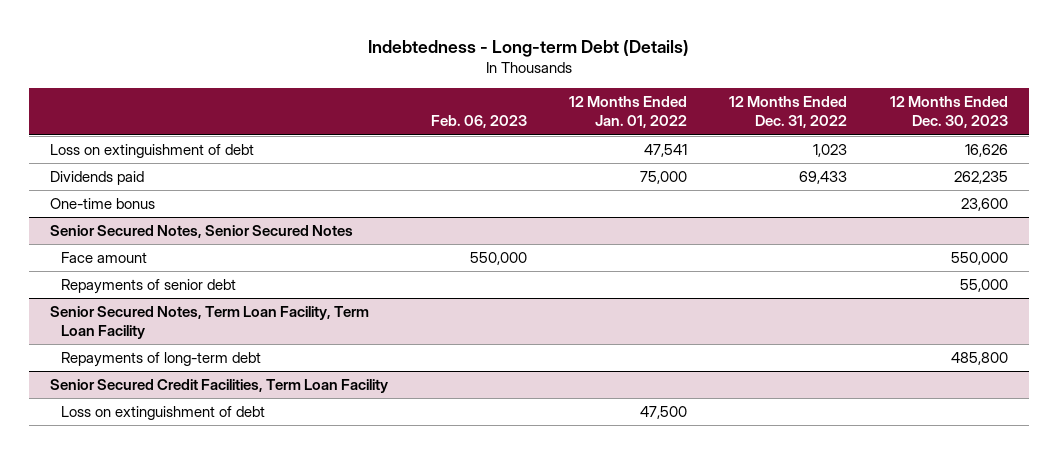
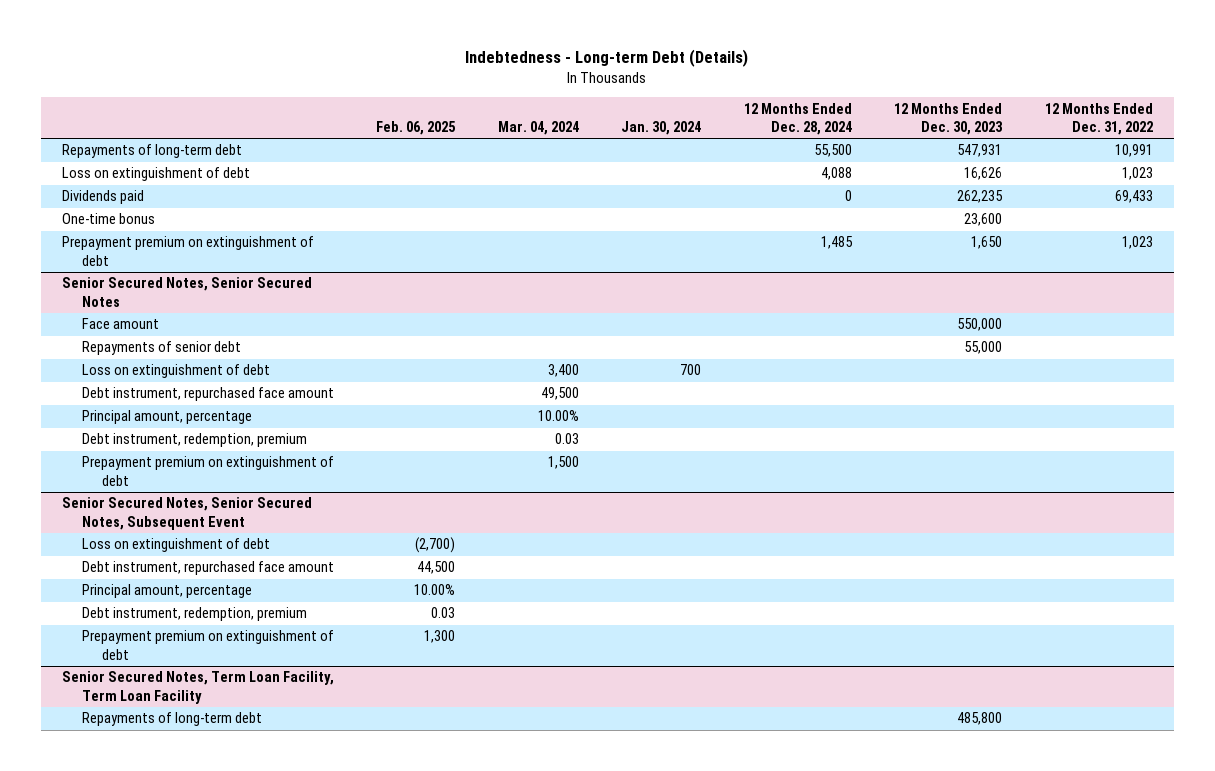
- | Feb. 06, 2023 | 12 Months Ended Jan. 01, 2022 | 12 Months Ended Dec. 31, 2022 | 12 Months Ended Dec. 30, 2023
+ | Feb. 06, 2025 | Mar. 04, 2024 | Jan. 30, 2024 | 12 Months Ended Dec. 28, 2024 | 12 Months Ended Dec. 30, 2023 | 12 Months Ended Dec. 31, 2022
+ Repayments of long-term debt | | | | 55,500 | 547,931 | 10,991
+ Prepayment premium on extinguishment of debt | | | | 1,485 | 1,650 | 1,023
@ Senior Secured Notes, Senior Secured Notes
+ Loss on extinguishment of debt | | 3,400 | 700 | | |
+ Debt instrument, repurchased face amount | | 49,500 | | | |
+ Principal amount, percentage | | 10.00% | | | |
+ Debt instrument, redemption, premium | | 0.03 | | | |
+ Prepayment premium on extinguishment of debt | | 1,500 | | | |
+ Senior Secured Notes, Senior Secured Notes, Subsequent Event
+ Loss on extinguishment of debt | (2,700) | | | | |
+ Debt instrument, repurchased face amount | 44,500 | | | | |
+ Principal amount, percentage | 10.00% | | | | |
+ Debt instrument, redemption, premium | 0.03 | | | | |
+ Prepayment premium on extinguishment of debt | 1,300 | | | | |
- Senior Secured Credit Facilities, Term Loan Facility
- Loss on extinguishment of debt | | 47,500 | |

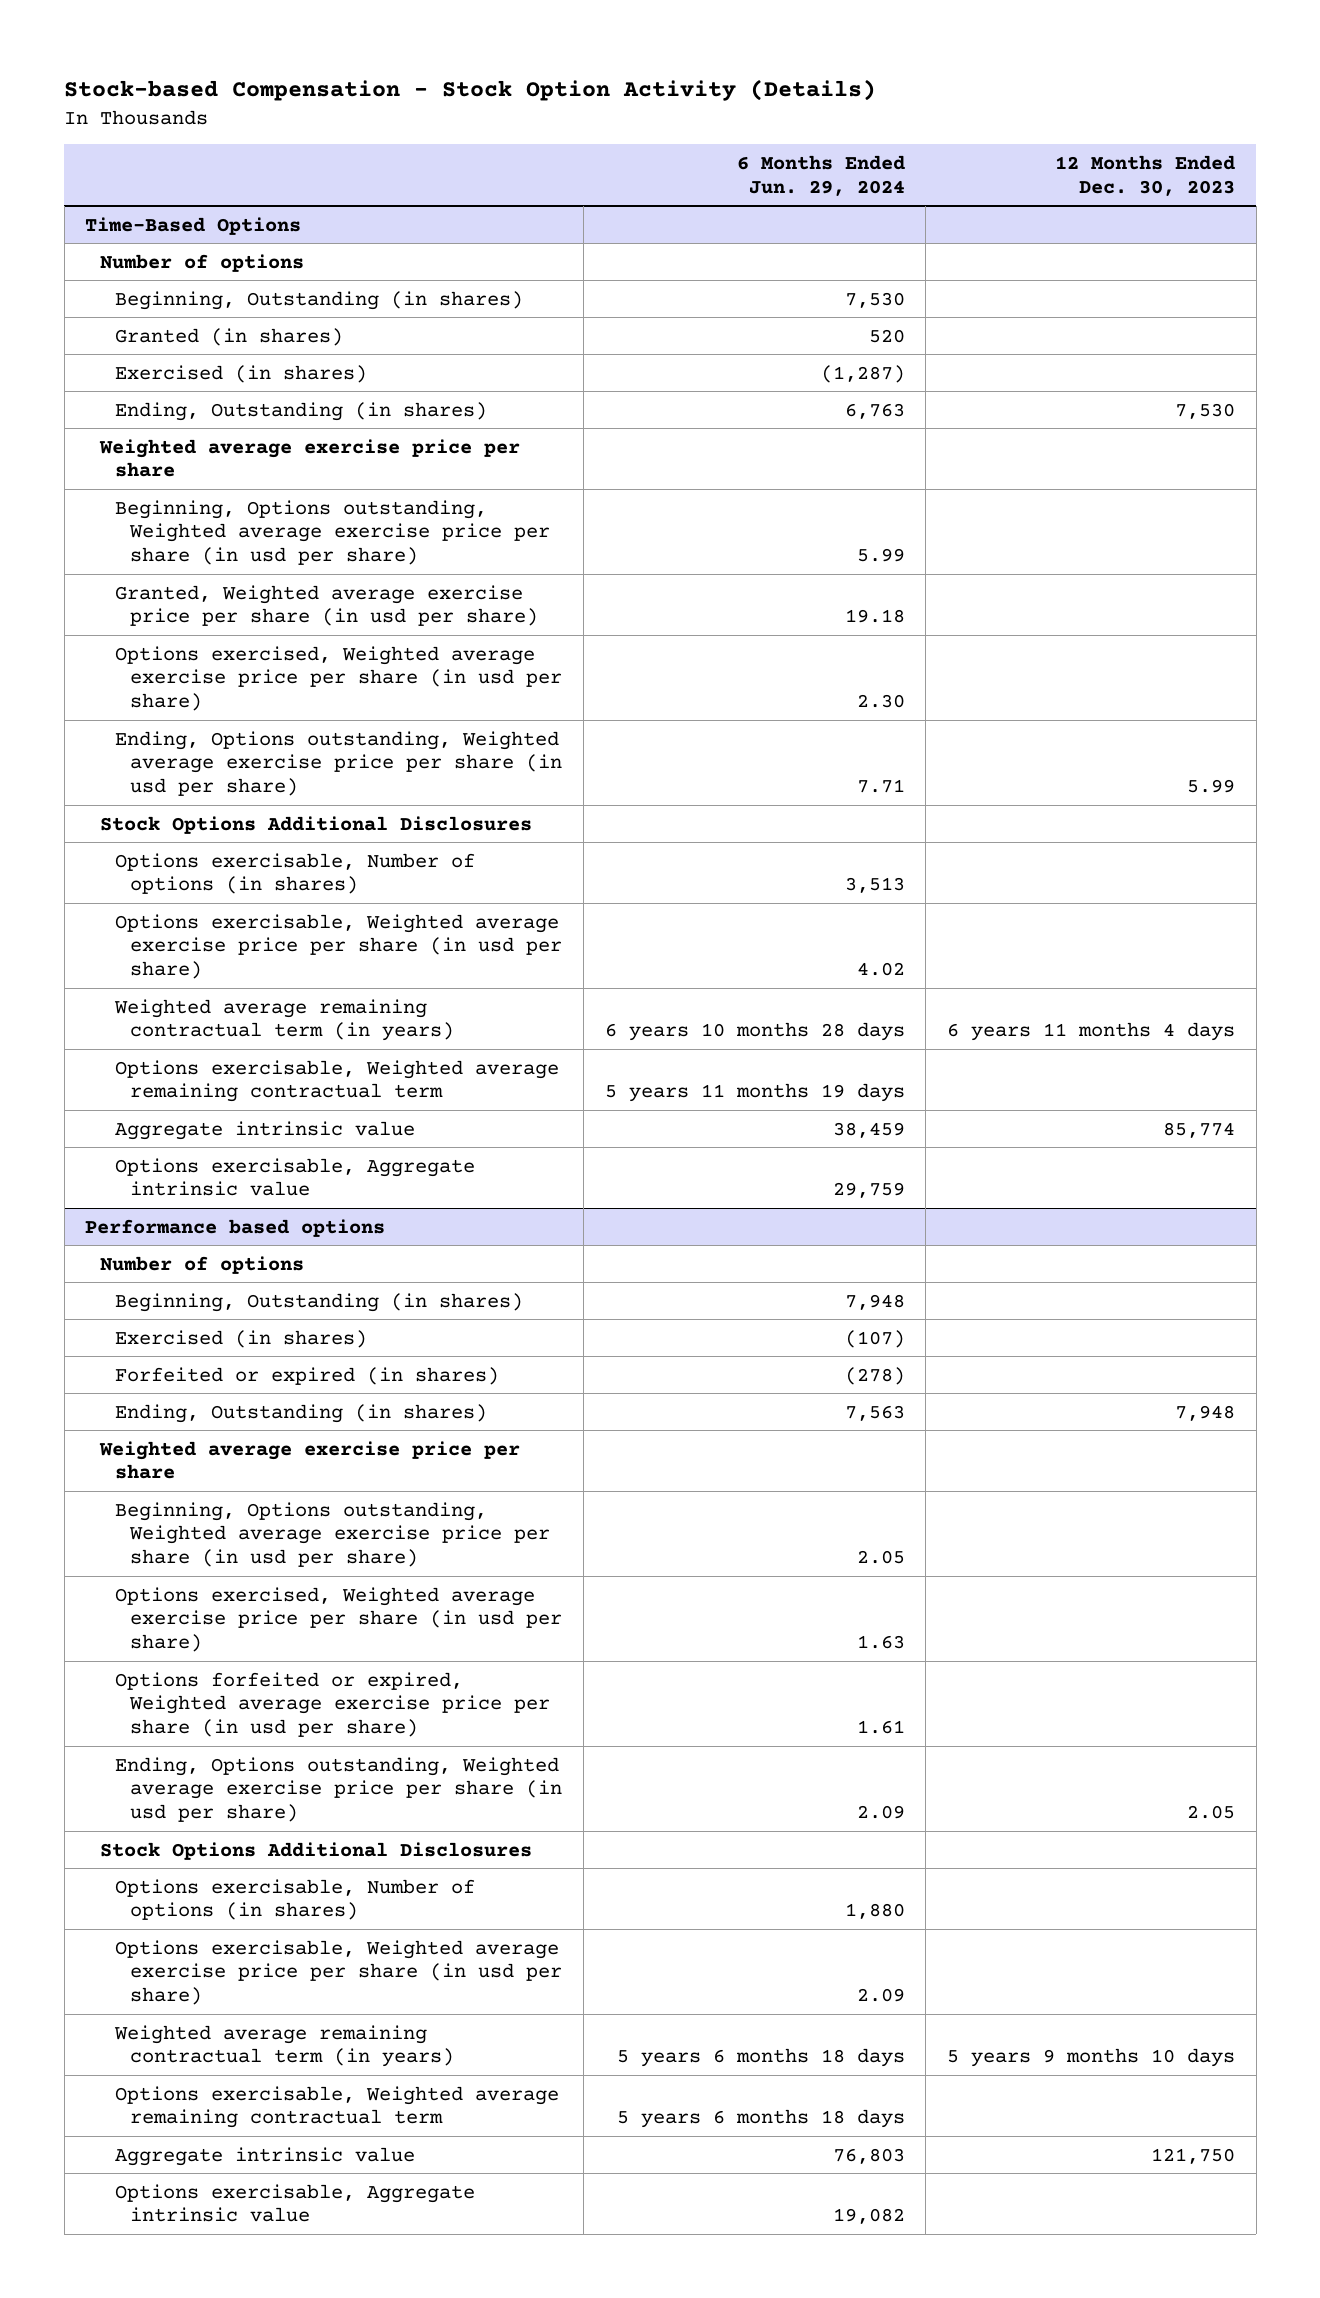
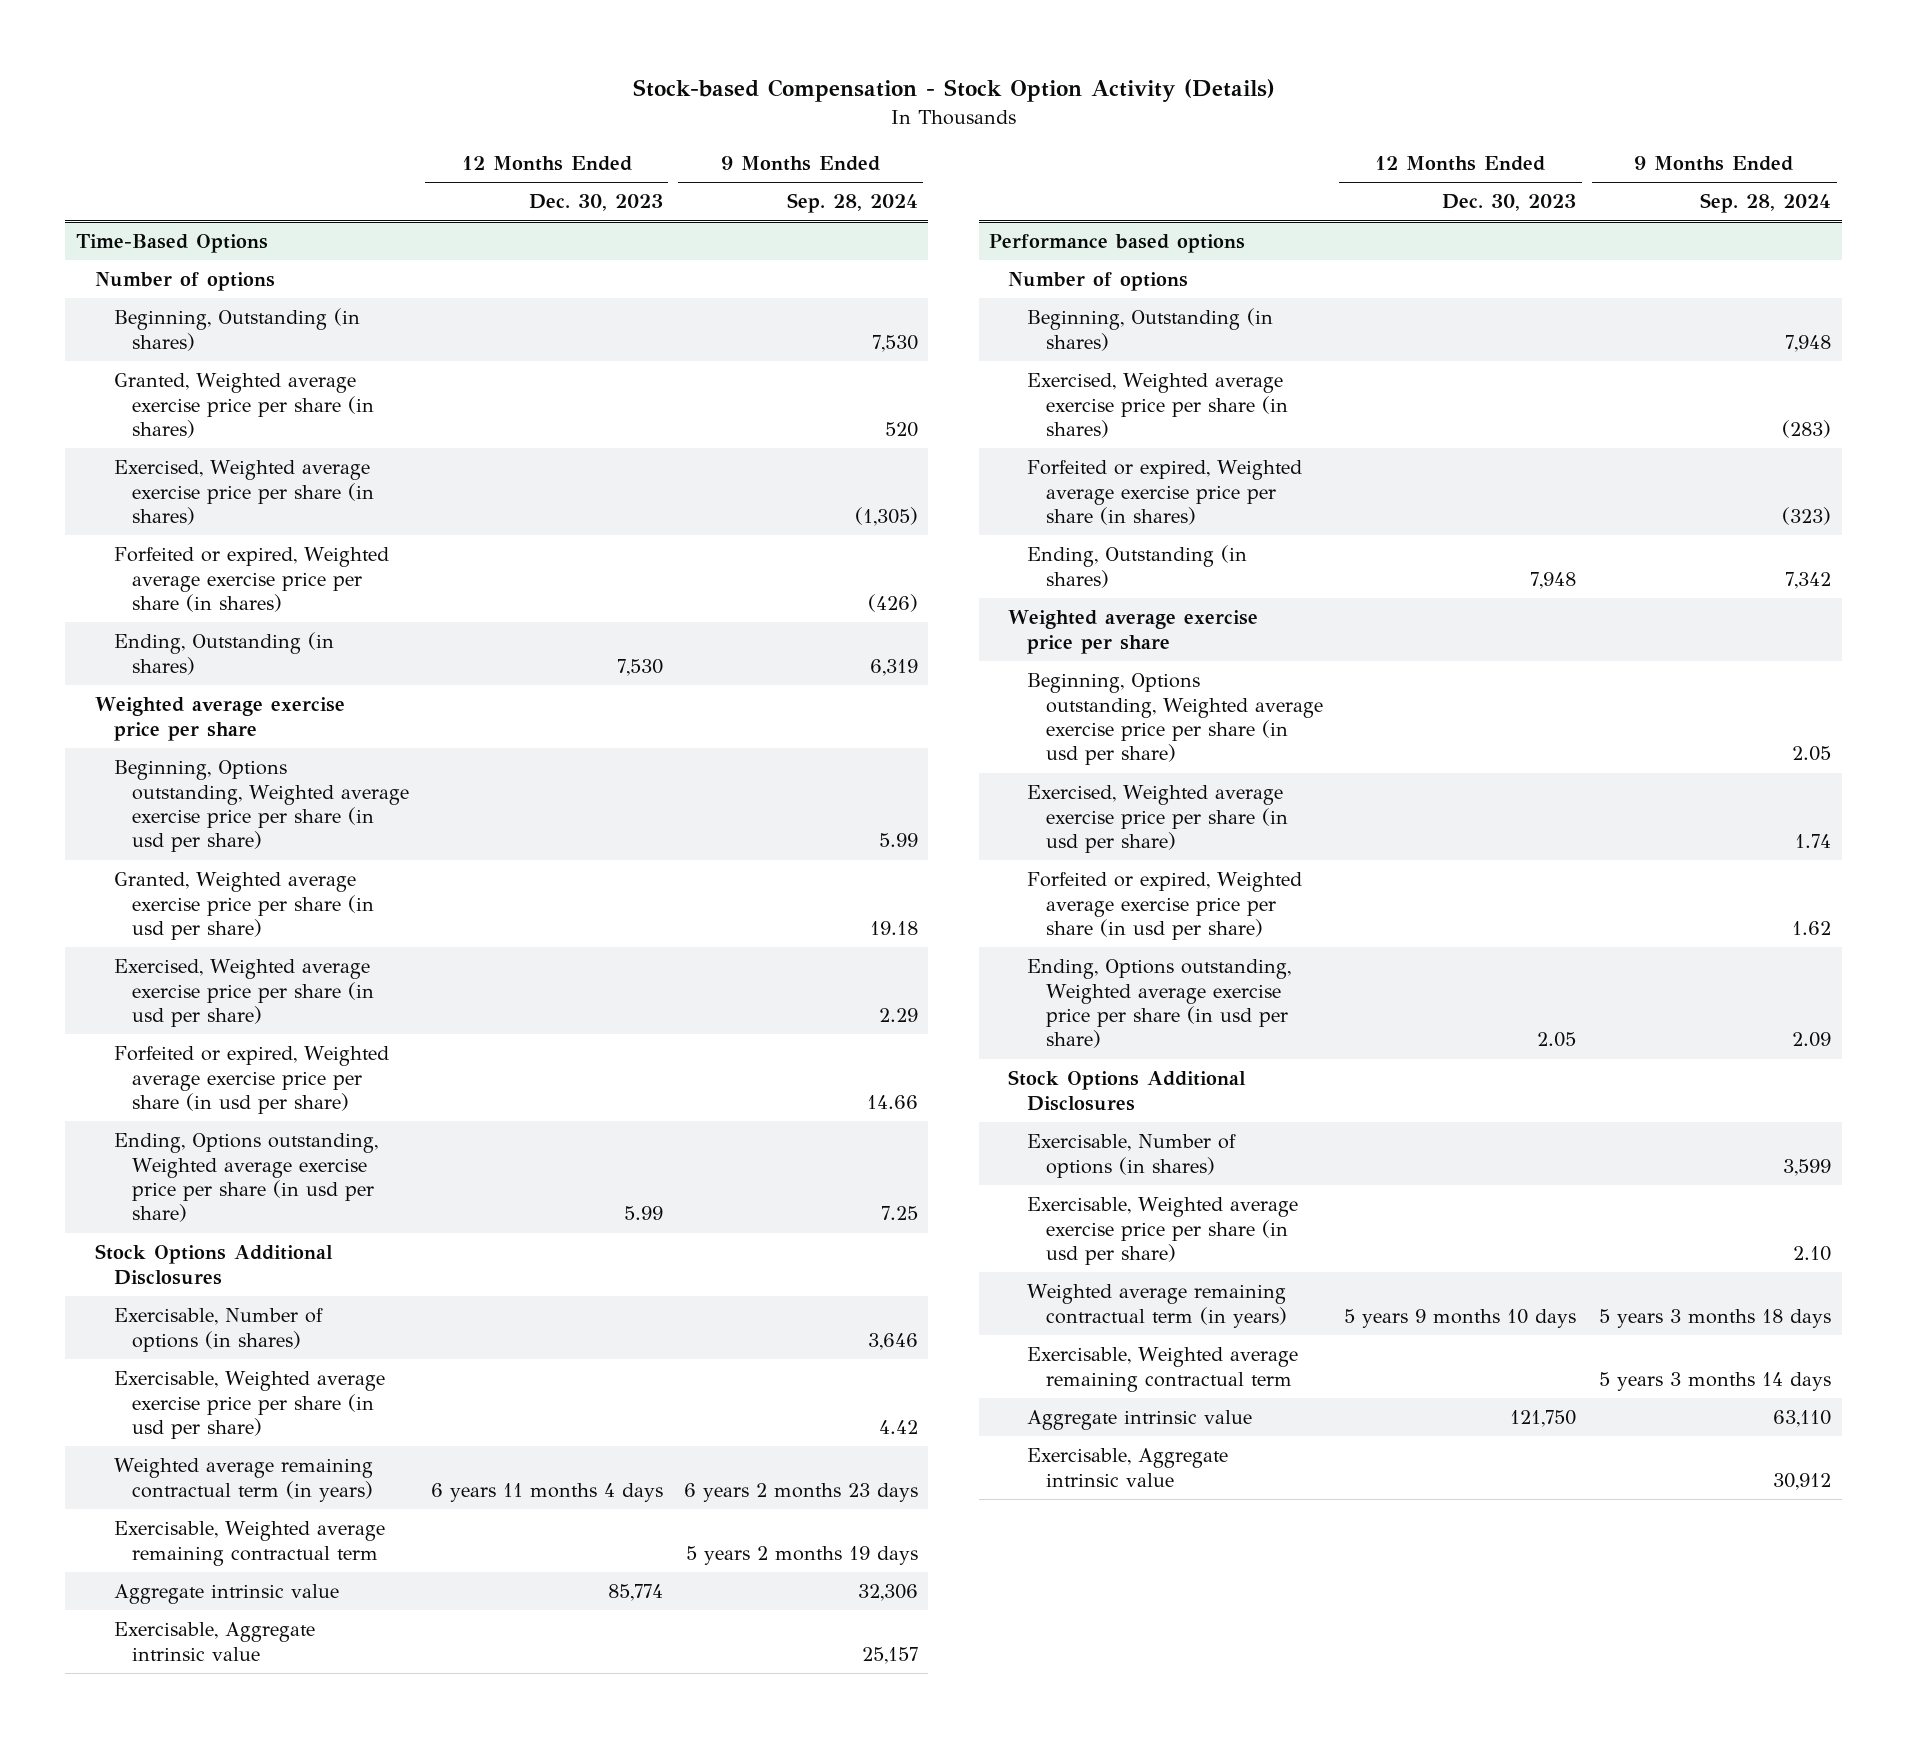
- | 6 Months Ended Jun. 29, 2024 | 12 Months Ended Dec. 30, 2023
+ | 12 Months Ended Dec. 30, 2023 | 9 Months Ended Sep. 28, 2024
@ Time-Based Options
- Granted (in shares) | 520 |
- Exercised (in shares) | (1,287) |
+ Granted, Weighted average exercise price per share (in shares) | | 520
+ Exercised, Weighted average exercise price per share (in shares) | | (1,305)
+ Forfeited or expired, Weighted average exercise price per share (in shares) | | (426)
- Options exercised, Weighted average exercise price per share (in usd per share) | 2.30 |
+ Exercised, Weighted average exercise price per share (in usd per share) | | 2.29
+ Forfeited or expired, Weighted average exercise price per share (in usd per share) | | 14.66
- Options exercisable, Number of options (in shares) | 3,513 |
- Options exercisable, Weighted average exercise price per share (in usd per share) | 4.02 |
+ Exercisable, Number of options (in shares) | | 3,646
+ Exercisable, Weighted average exercise price per share (in usd per share) | | 4.42
- Options exercisable, Weighted average remaining contractual term | 5 years 11 months 19 days |
+ Exercisable, Weighted average remaining contractual term | | 5 years 2 months 19 days
- Options exercisable, Aggregate intrinsic value | 29,759 |
+ Exercisable, Aggregate intrinsic value | | 25,157
@ Performance based options
- Exercised (in shares) | (107) |
- Forfeited or expired (in shares) | (278) |
+ Exercised, Weighted average exercise price per share (in shares) | | (283)
+ Forfeited or expired, Weighted average exercise price per share (in shares) | | (323)
- Options exercised, Weighted average exercise price per share (in usd per share) | 1.63 |
- Options forfeited or expired, Weighted average exercise price per share (in usd per share) | 1.61 |
+ Exercised, Weighted average exercise price per share (in usd per share) | | 1.74
+ Forfeited or expired, Weighted average exercise price per share (in usd per share) | | 1.62
- Options exercisable, Number of options (in shares) | 1,880 |
- Options exercisable, Weighted average exercise price per share (in usd per share) | 2.09 |
+ Exercisable, Number of options (in shares) | | 3,599
+ Exercisable, Weighted average exercise price per share (in usd per share) | | 2.10
- Options exercisable, Weighted average remaining contractual term | 5 years 6 months 18 days |
+ Exercisable, Weighted average remaining contractual term | | 5 years 3 months 14 days
- Options exercisable, Aggregate intrinsic value | 19,082 |
+ Exercisable, Aggregate intrinsic value | | 30,912

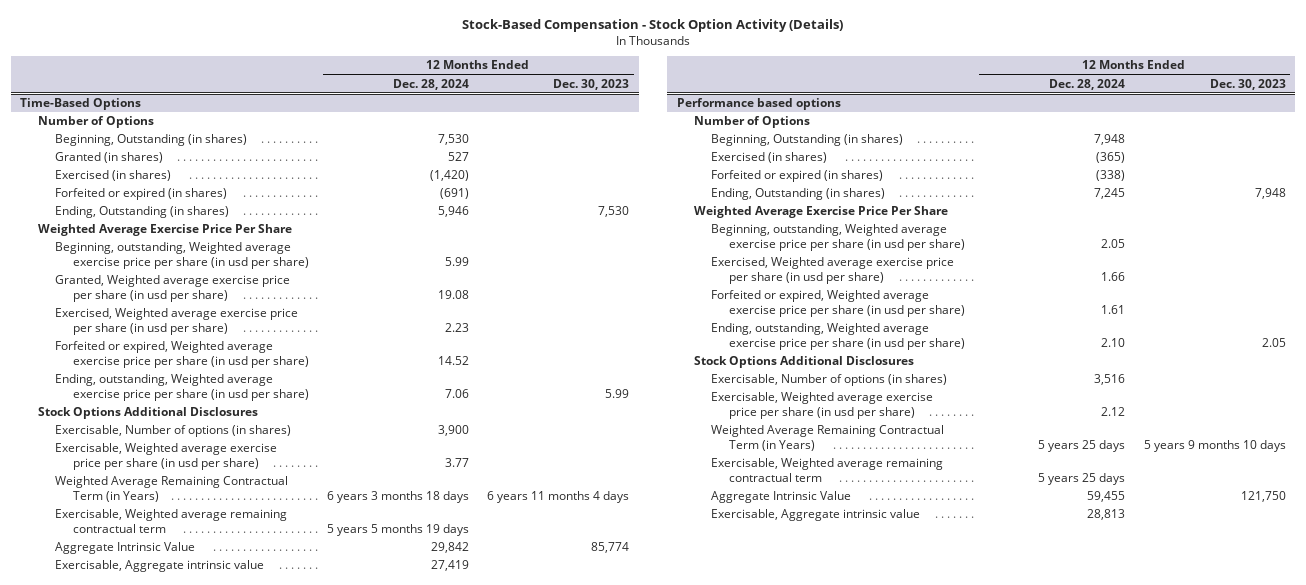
- Stock-based Compensation - Stock Option Activity (Details)
+ Stock-Based Compensation - Stock Option Activity (Details)
- | 12 Months Ended Dec. 30, 2023 | 9 Months Ended Sep. 28, 2024
+ | 12 Months Ended Dec. 28, 2024 | 12 Months Ended Dec. 30, 2023
@ Time-Based Options
- Number of options
+ Number of Options
- Granted, Weighted average exercise price per share (in shares) | | 520
- Exercised, Weighted average exercise price per share (in shares) | | (1,305)
- Forfeited or expired, Weighted average exercise price per share (in shares) | | (426)
+ Granted (in shares) | 527 |
+ Exercised (in shares) | (1,420) |
+ Forfeited or expired (in shares) | (691) |
- Weighted average exercise price per share
- Beginning, Options outstanding, Weighted average exercise price per share (in usd per share) | | 5.99
+ Weighted Average Exercise Price Per Share
+ Beginning, outstanding, Weighted average exercise price per share (in usd per share) | 5.99 |
- Ending, Options outstanding, Weighted average exercise price per share (in usd per share) | 5.99 | 7.25
+ Ending, outstanding, Weighted average exercise price per share (in usd per share) | 7.06 | 5.99
- Weighted average remaining contractual term (in years) | 6 years 11 months 4 days | 6 years 2 months 23 days
+ Weighted Average Remaining Contractual Term (in Years) | 6 years 3 months 18 days | 6 years 11 months 4 days
- Aggregate intrinsic value | 85,774 | 32,306
+ Aggregate Intrinsic Value | 29,842 | 85,774
@ Performance based options
- Number of options
+ Number of Options
- Exercised, Weighted average exercise price per share (in shares) | | (283)
- Forfeited or expired, Weighted average exercise price per share (in shares) | | (323)
+ Exercised (in shares) | (365) |
+ Forfeited or expired (in shares) | (338) |
- Weighted average exercise price per share
- Beginning, Options outstanding, Weighted average exercise price per share (in usd per share) | | 2.05
+ Weighted Average Exercise Price Per Share
+ Beginning, outstanding, Weighted average exercise price per share (in usd per share) | 2.05 |
- Ending, Options outstanding, Weighted average exercise price per share (in usd per share) | 2.05 | 2.09
+ Ending, outstanding, Weighted average exercise price per share (in usd per share) | 2.10 | 2.05
- Weighted average remaining contractual term (in years) | 5 years 9 months 10 days | 5 years 3 months 18 days
+ Weighted Average Remaining Contractual Term (in Years) | 5 years 25 days | 5 years 9 months 10 days
- Aggregate intrinsic value | 121,750 | 63,110
+ Aggregate Intrinsic Value | 59,455 | 121,750

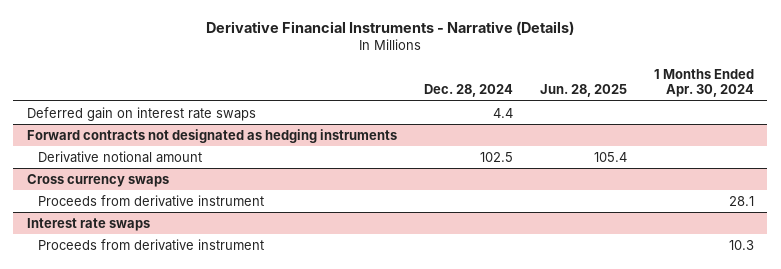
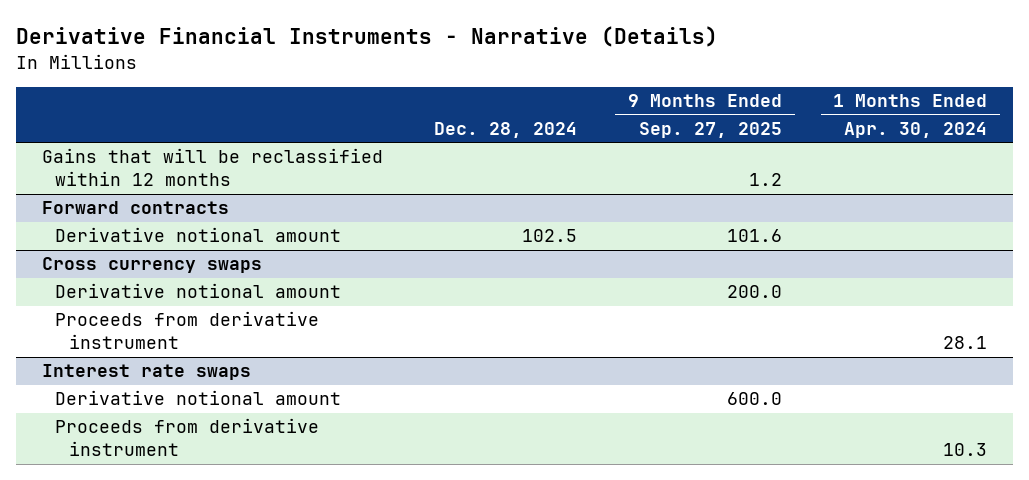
- | Dec. 28, 2024 | Jun. 28, 2025 | 1 Months Ended Apr. 30, 2024
+ | Dec. 28, 2024 | 9 Months Ended Sep. 27, 2025 | 1 Months Ended Apr. 30, 2024
- Deferred gain on interest rate swaps | 4.4 | |
- Forward contracts not designated as hedging instruments
+ Gains that will be reclassified within 12 months | | 1.2 |
+ Forward contracts
@ Cross currency swaps
+ Derivative notional amount | | 200.0 |
@ Interest rate swaps
+ Derivative notional amount | | 600.0 |

